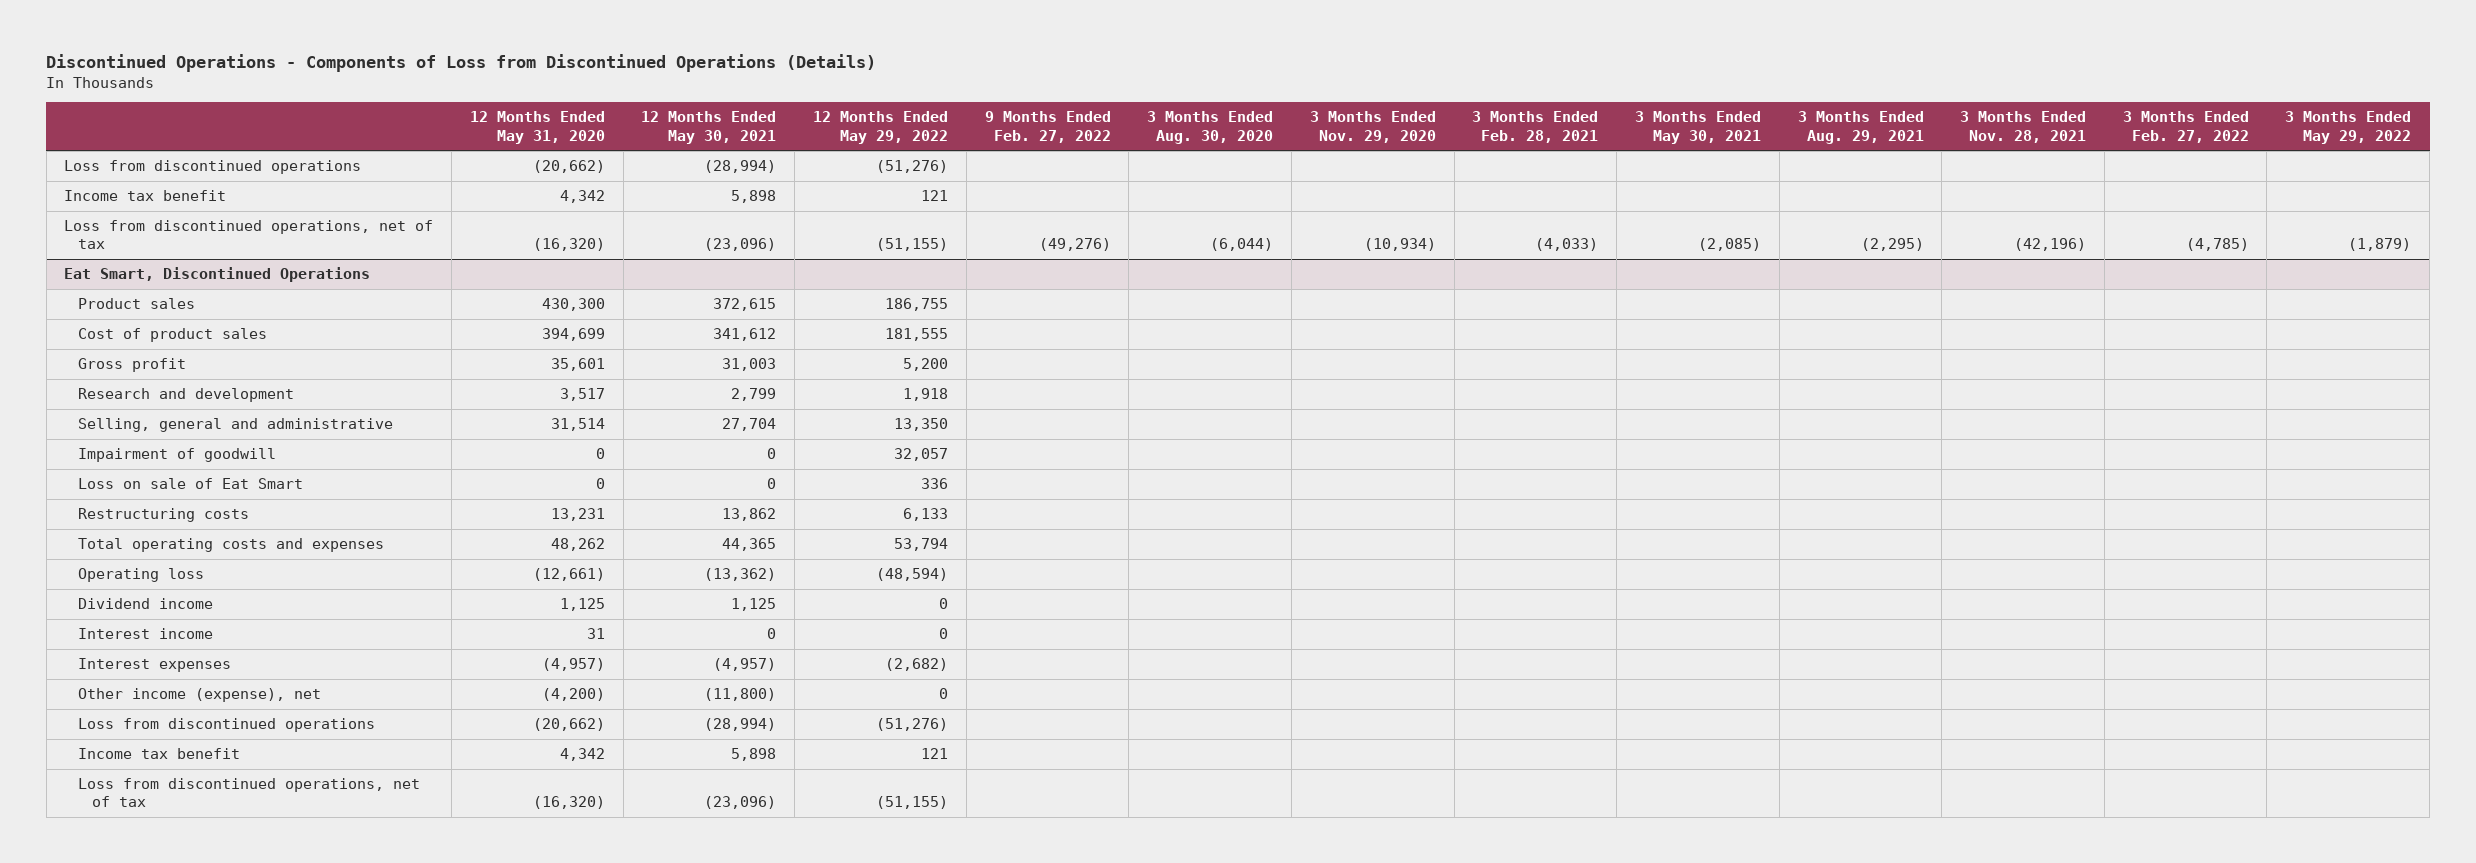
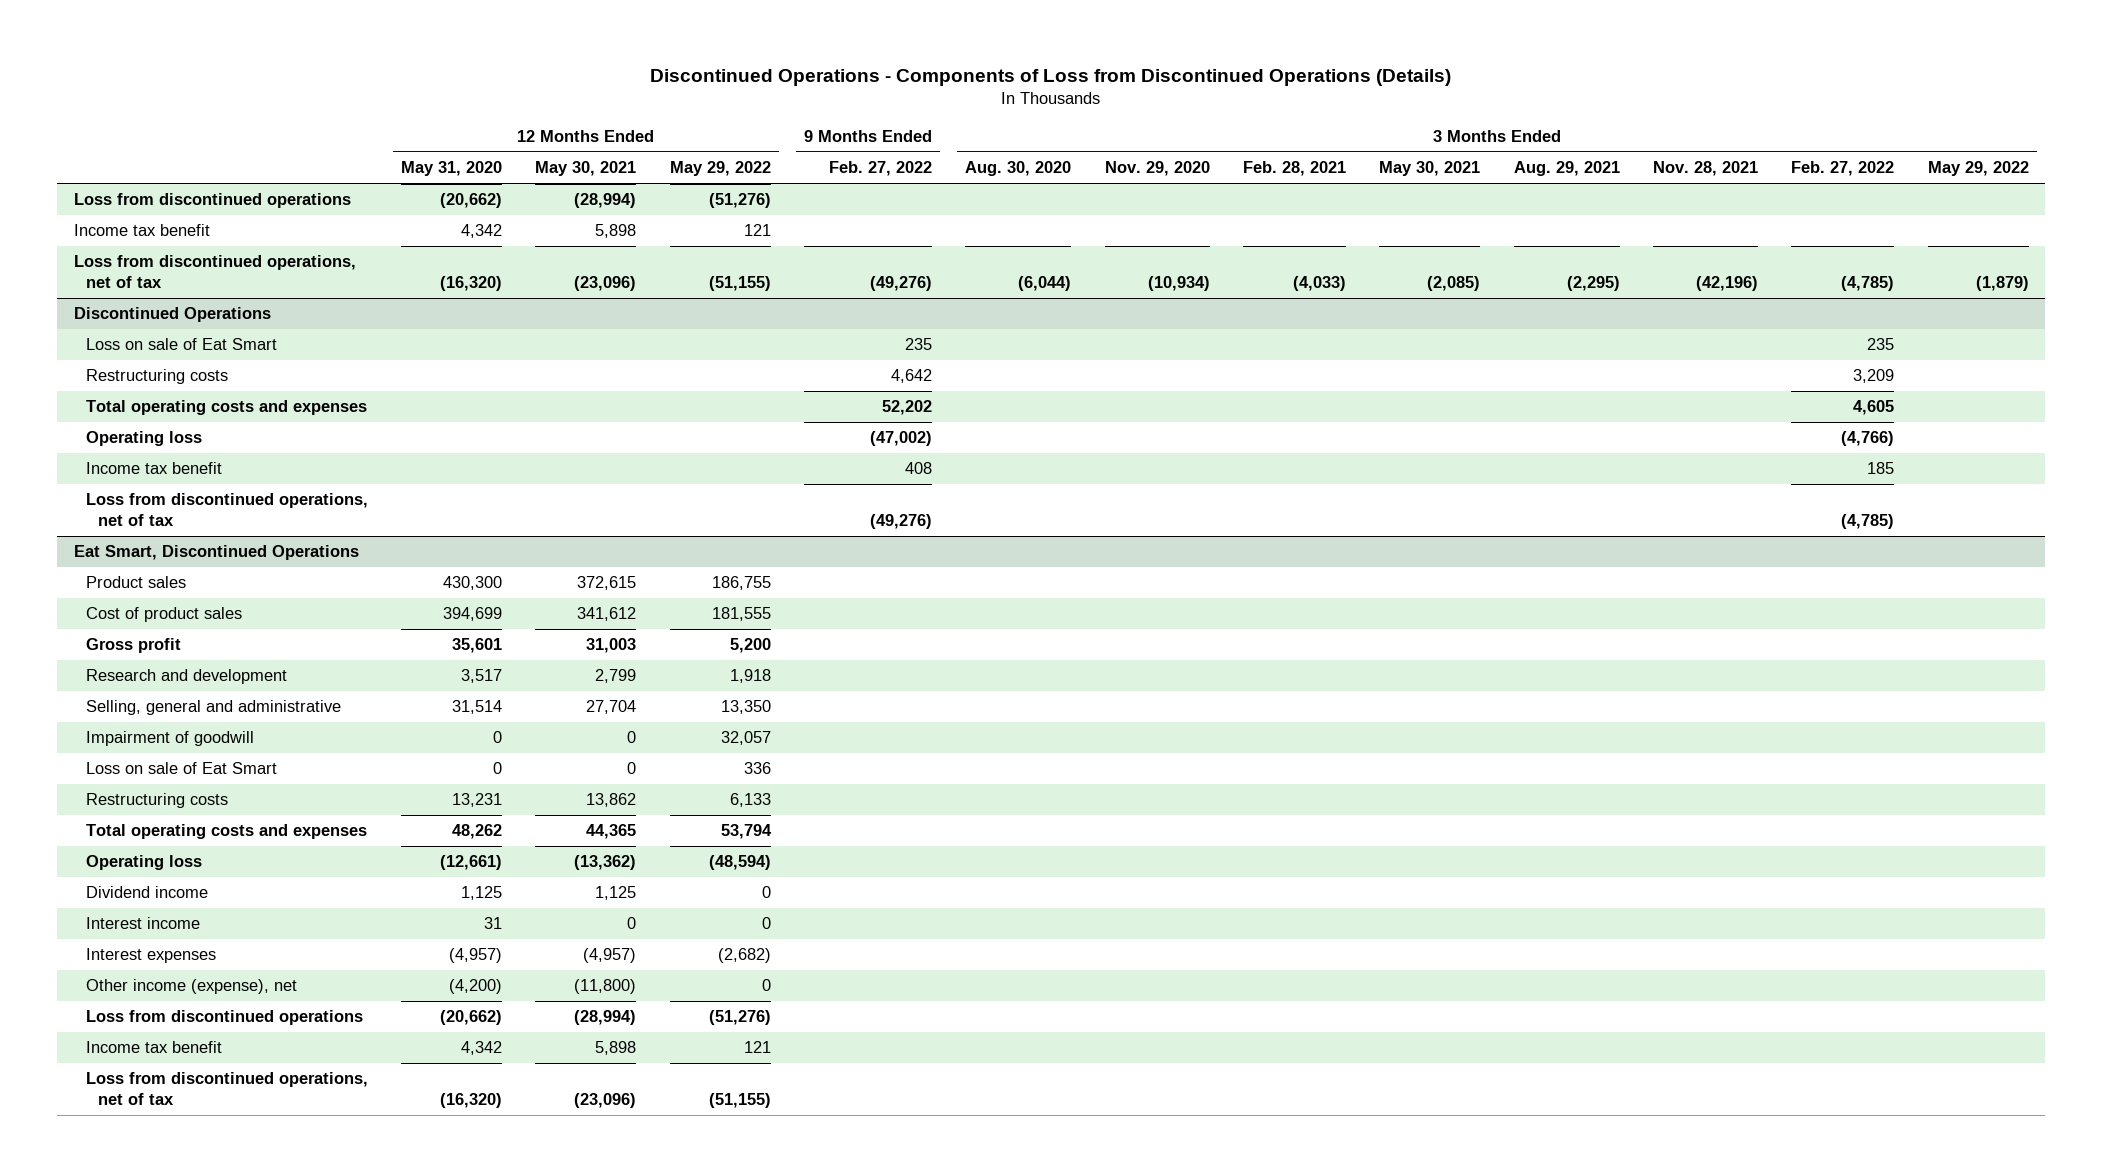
+ Discontinued Operations
+ Loss on sale of Eat Smart | | | | 235 | | | | | | | 235 |
+ Restructuring costs | | | | 4,642 | | | | | | | 3,209 |
+ Total operating costs and expenses | | | | 52,202 | | | | | | | 4,605 |
+ Operating loss | | | | (47,002) | | | | | | | (4,766) |
+ Income tax benefit | | | | 408 | | | | | | | 185 |
+ Loss from discontinued operations, net of tax | | | | (49,276) | | | | | | | (4,785) |

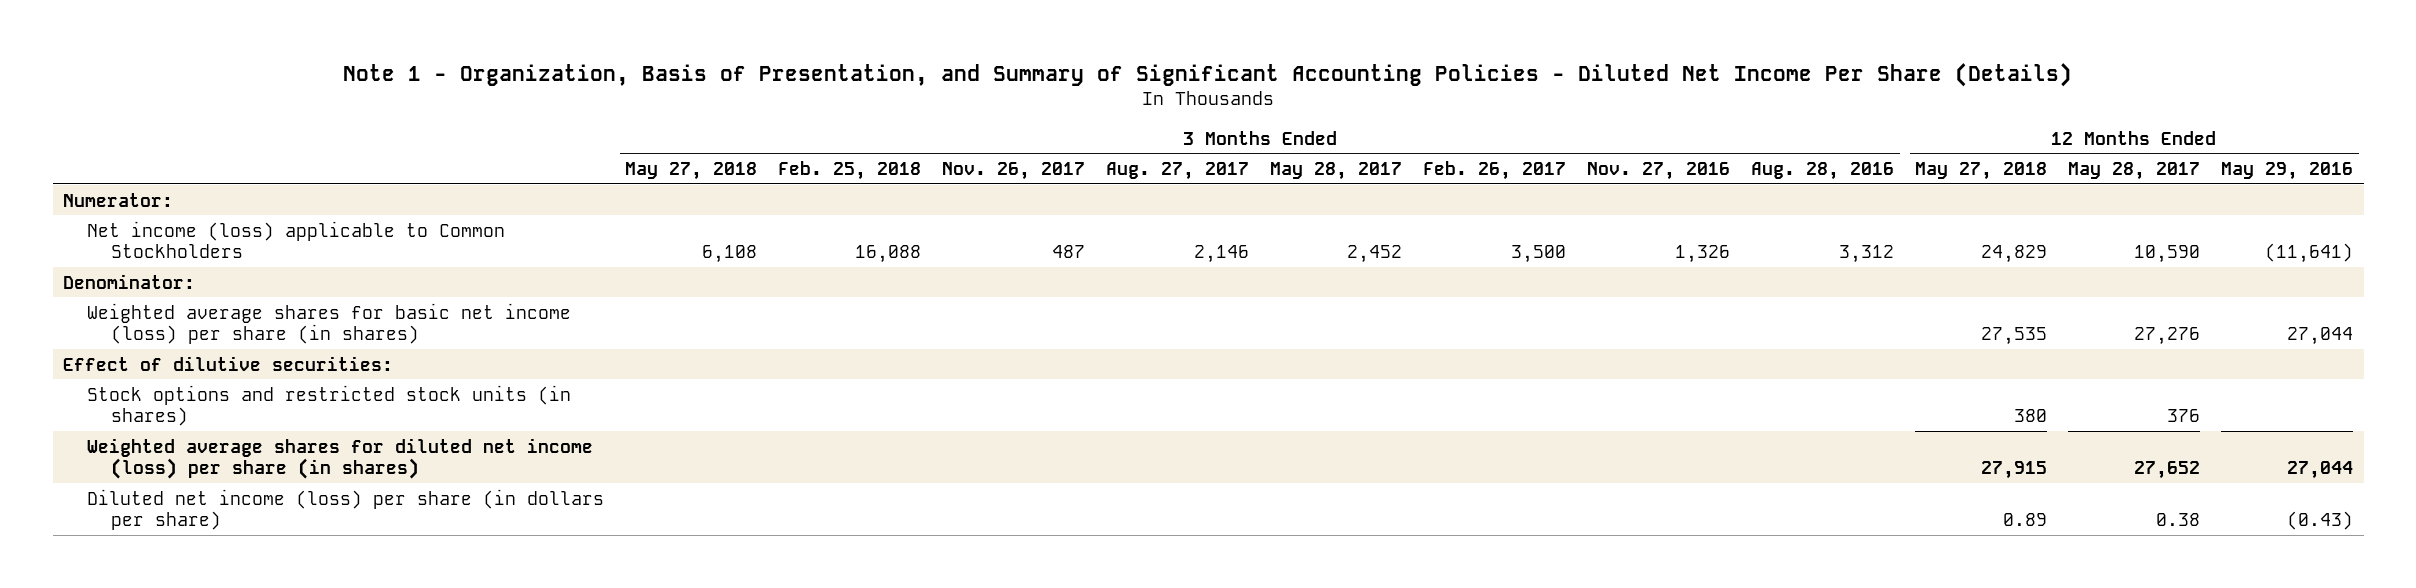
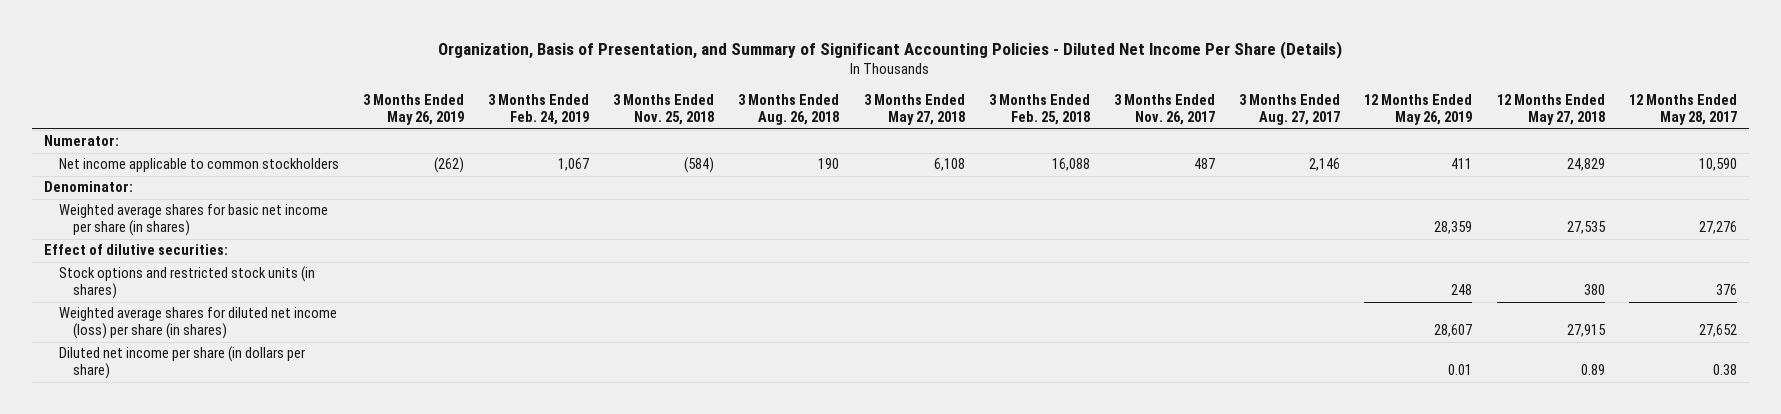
- Note 1 - Organization, Basis of Presentation, and Summary of Significant Accounting Policies - Diluted Net Income Per Share (Details)
+ Organization, Basis of Presentation, and Summary of Significant Accounting Policies - Diluted Net Income Per Share (Details)
- | 3 Months Ended May 27, 2018 | 3 Months Ended Feb. 25, 2018 | 3 Months Ended Nov. 26, 2017 | 3 Months Ended Aug. 27, 2017 | 3 Months Ended May 28, 2017 | 3 Months Ended Feb. 26, 2017 | 3 Months Ended Nov. 27, 2016 | 3 Months Ended Aug. 28, 2016 | 12 Months Ended May 27, 2018 | 12 Months Ended May 28, 2017 | 12 Months Ended May 29, 2016
+ | 3 Months Ended May 26, 2019 | 3 Months Ended Feb. 24, 2019 | 3 Months Ended Nov. 25, 2018 | 3 Months Ended Aug. 26, 2018 | 3 Months Ended May 27, 2018 | 3 Months Ended Feb. 25, 2018 | 3 Months Ended Nov. 26, 2017 | 3 Months Ended Aug. 27, 2017 | 12 Months Ended May 26, 2019 | 12 Months Ended May 27, 2018 | 12 Months Ended May 28, 2017
- Net income (loss) applicable to Common Stockholders | 6,108 | 16,088 | 487 | 2,146 | 2,452 | 3,500 | 1,326 | 3,312 | 24,829 | 10,590 | (11,641)
+ Net income applicable to common stockholders | (262) | 1,067 | (584) | 190 | 6,108 | 16,088 | 487 | 2,146 | 411 | 24,829 | 10,590
- Weighted average shares for basic net income (loss) per share (in shares) | | | | | | | | | 27,535 | 27,276 | 27,044
+ Weighted average shares for basic net income per share (in shares) | | | | | | | | | 28,359 | 27,535 | 27,276
- Diluted net income (loss) per share (in dollars per share) | | | | | | | | | 0.89 | 0.38 | (0.43)
+ Diluted net income per share (in dollars per share) | | | | | | | | | 0.01 | 0.89 | 0.38

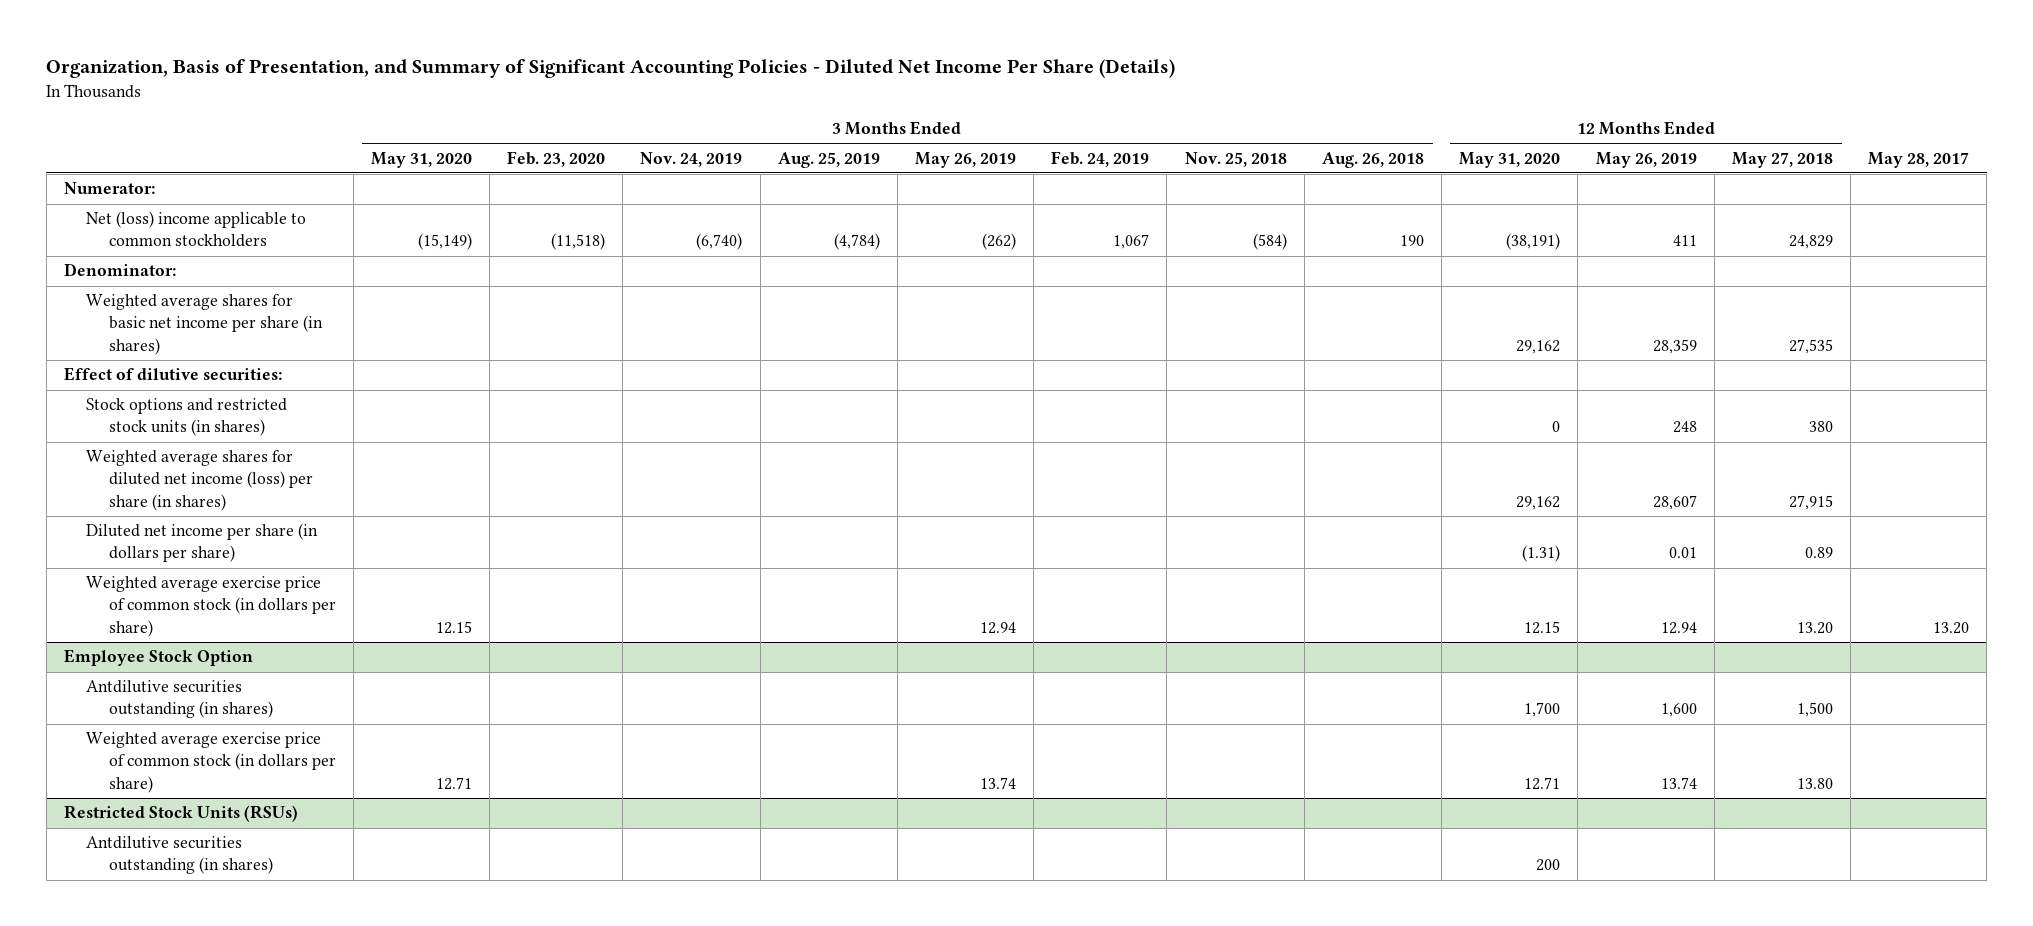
- | 3 Months Ended May 26, 2019 | 3 Months Ended Feb. 24, 2019 | 3 Months Ended Nov. 25, 2018 | 3 Months Ended Aug. 26, 2018 | 3 Months Ended May 27, 2018 | 3 Months Ended Feb. 25, 2018 | 3 Months Ended Nov. 26, 2017 | 3 Months Ended Aug. 27, 2017 | 12 Months Ended May 26, 2019 | 12 Months Ended May 27, 2018 | 12 Months Ended May 28, 2017
+ | 3 Months Ended May 31, 2020 | 3 Months Ended Feb. 23, 2020 | 3 Months Ended Nov. 24, 2019 | 3 Months Ended Aug. 25, 2019 | 3 Months Ended May 26, 2019 | 3 Months Ended Feb. 24, 2019 | 3 Months Ended Nov. 25, 2018 | 3 Months Ended Aug. 26, 2018 | 12 Months Ended May 31, 2020 | 12 Months Ended May 26, 2019 | 12 Months Ended May 27, 2018 | May 28, 2017
- Net income applicable to common stockholders | (262) | 1,067 | (584) | 190 | 6,108 | 16,088 | 487 | 2,146 | 411 | 24,829 | 10,590
+ Net (loss) income applicable to common stockholders | (15,149) | (11,518) | (6,740) | (4,784) | (262) | 1,067 | (584) | 190 | (38,191) | 411 | 24,829 |
+ Weighted average exercise price of common stock (in dollars per share) | 12.15 | | | | 12.94 | | | | 12.15 | 12.94 | 13.20 | 13.20
+ Employee Stock Option
+ Antdilutive securities outstanding (in shares) | | | | | | | | | 1,700 | 1,600 | 1,500 |
+ Weighted average exercise price of common stock (in dollars per share) | 12.71 | | | | 13.74 | | | | 12.71 | 13.74 | 13.80 |
+ Restricted Stock Units (RSUs)
+ Antdilutive securities outstanding (in shares) | | | | | | | | | 200 | | |

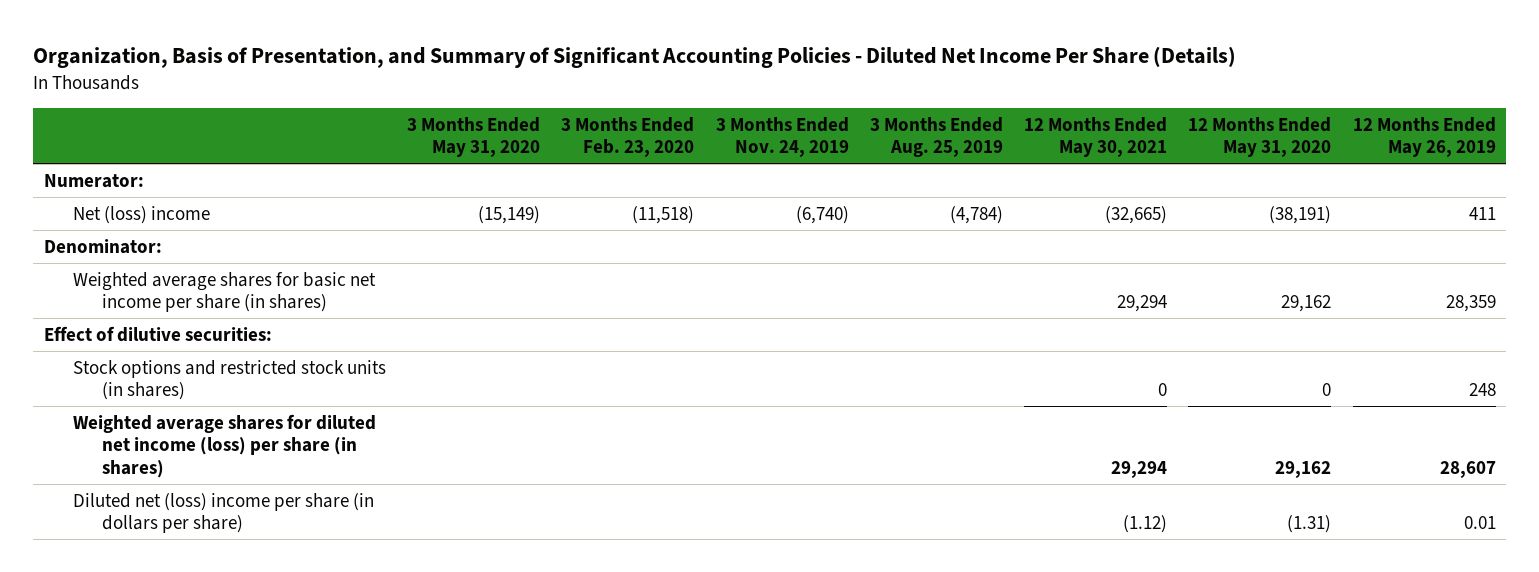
- | 3 Months Ended May 31, 2020 | 3 Months Ended Feb. 23, 2020 | 3 Months Ended Nov. 24, 2019 | 3 Months Ended Aug. 25, 2019 | 3 Months Ended May 26, 2019 | 3 Months Ended Feb. 24, 2019 | 3 Months Ended Nov. 25, 2018 | 3 Months Ended Aug. 26, 2018 | 12 Months Ended May 31, 2020 | 12 Months Ended May 26, 2019 | 12 Months Ended May 27, 2018 | May 28, 2017
+ | 3 Months Ended May 31, 2020 | 3 Months Ended Feb. 23, 2020 | 3 Months Ended Nov. 24, 2019 | 3 Months Ended Aug. 25, 2019 | 12 Months Ended May 30, 2021 | 12 Months Ended May 31, 2020 | 12 Months Ended May 26, 2019
- Net (loss) income applicable to common stockholders | (15,149) | (11,518) | (6,740) | (4,784) | (262) | 1,067 | (584) | 190 | (38,191) | 411 | 24,829 |
+ Net (loss) income | (15,149) | (11,518) | (6,740) | (4,784) | (32,665) | (38,191) | 411
- Diluted net income per share (in dollars per share) | | | | | | | | | (1.31) | 0.01 | 0.89 |
- Weighted average exercise price of common stock (in dollars per share) | 12.15 | | | | 12.94 | | | | 12.15 | 12.94 | 13.20 | 13.20
- Employee Stock Option
- Antdilutive securities outstanding (in shares) | | | | | | | | | 1,700 | 1,600 | 1,500 |
- Weighted average exercise price of common stock (in dollars per share) | 12.71 | | | | 13.74 | | | | 12.71 | 13.74 | 13.80 |
- Restricted Stock Units (RSUs)
- Antdilutive securities outstanding (in shares) | | | | | | | | | 200 | | |
+ Diluted net (loss) income per share (in dollars per share) | | | | | (1.12) | (1.31) | 0.01

